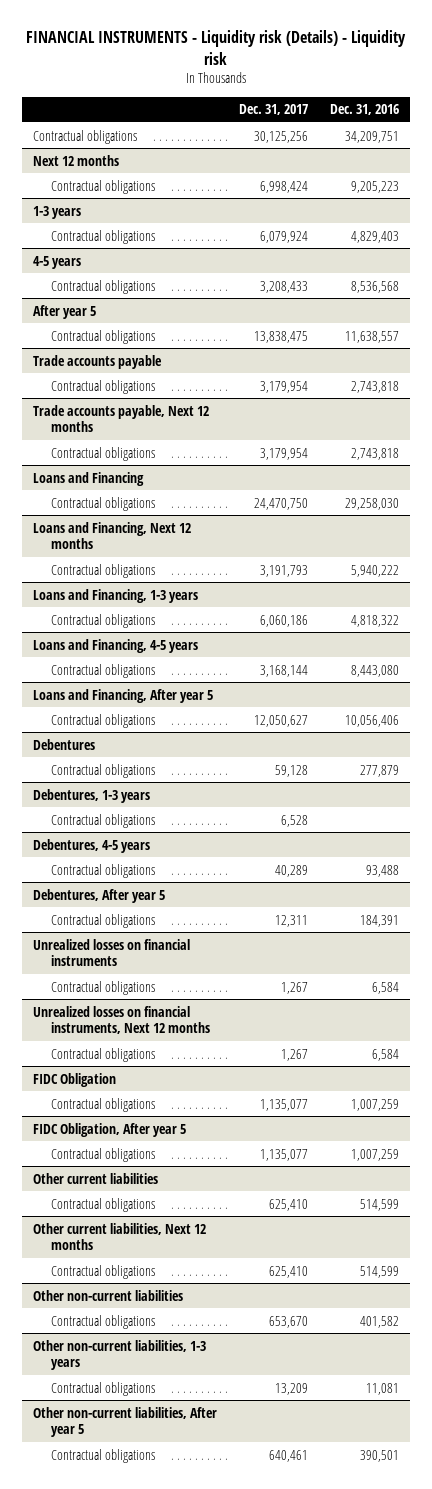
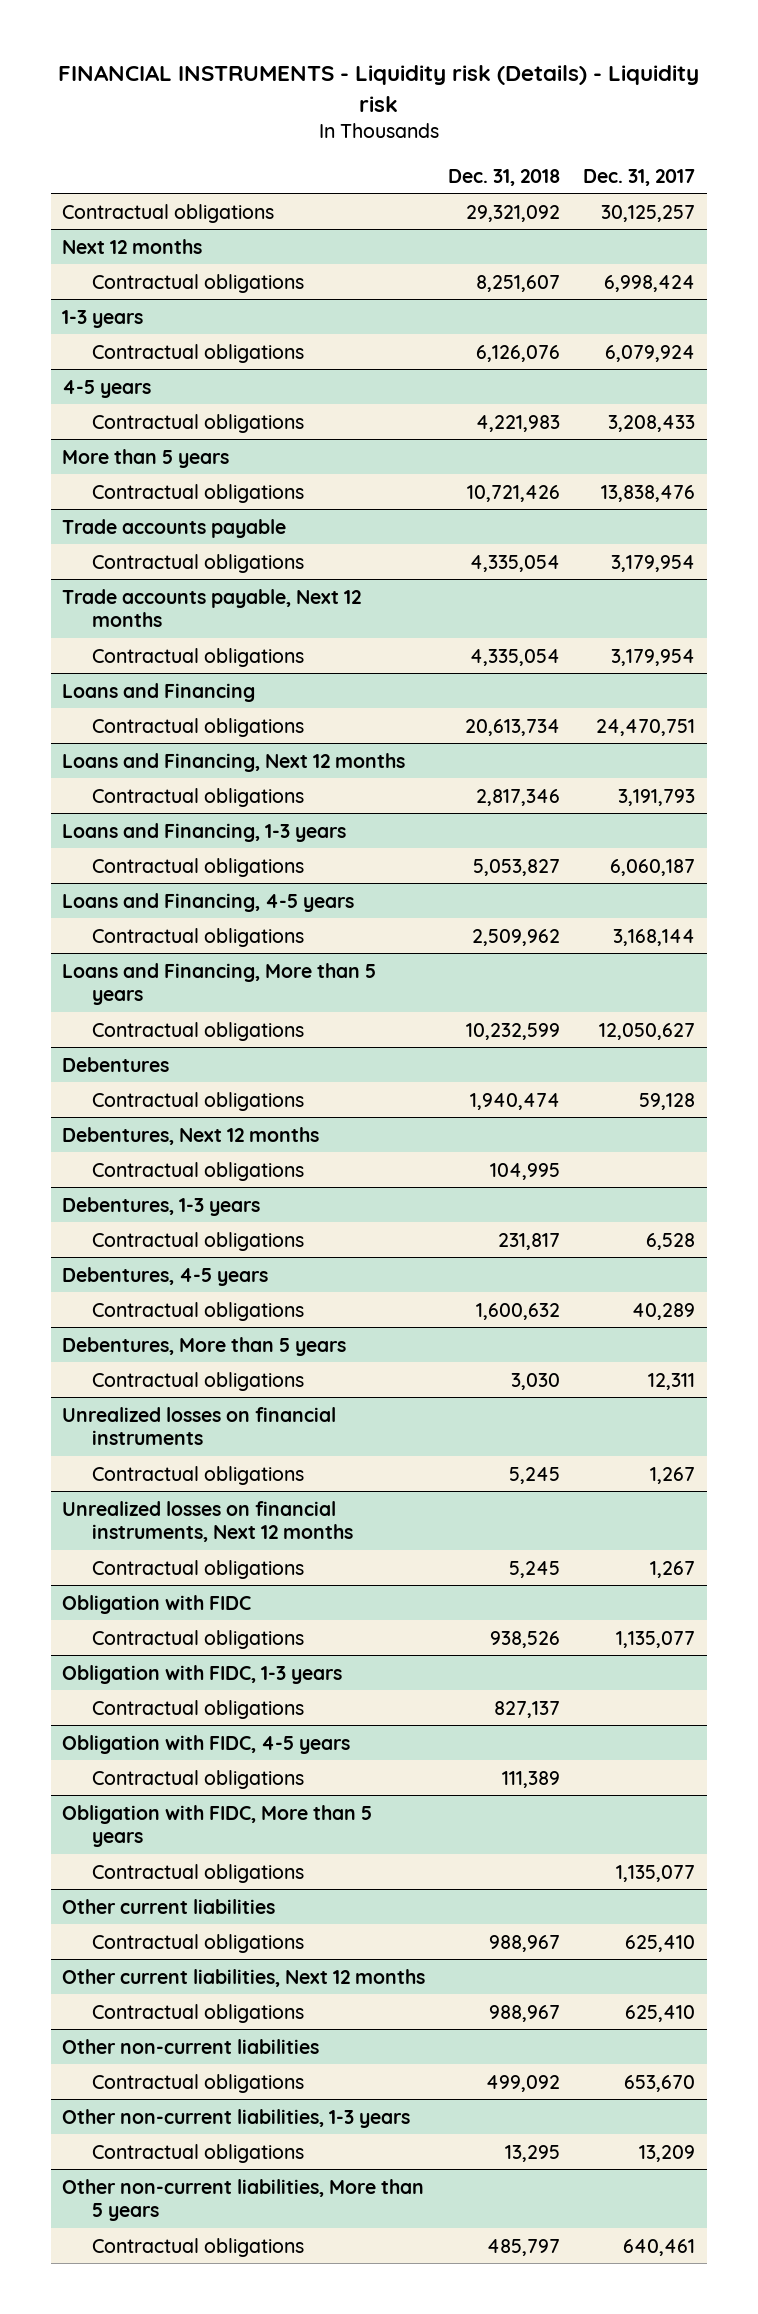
- | Dec. 31, 2017 | Dec. 31, 2016
+ | Dec. 31, 2018 | Dec. 31, 2017
- Contractual obligations | 30,125,256 | 34,209,751
+ Contractual obligations | 29,321,092 | 30,125,257
- After year 5
- Contractual obligations | 13,838,475 | 11,638,557
+ More than 5 years
+ Contractual obligations | 10,721,426 | 13,838,476
@ Loans and Financing
- Contractual obligations | 24,470,750 | 29,258,030
+ Contractual obligations | 20,613,734 | 24,470,751
@ Loans and Financing, 1-3 years
- Contractual obligations | 6,060,186 | 4,818,322
+ Contractual obligations | 5,053,827 | 6,060,187
- Loans and Financing, After year 5
+ Loans and Financing, More than 5 years
+ Debentures, Next 12 months
+ Contractual obligations | 104,995 |
- Debentures, After year 5
+ Debentures, More than 5 years
- FIDC Obligation
+ Obligation with FIDC
- FIDC Obligation, After year 5
+ Obligation with FIDC, 1-3 years
+ Contractual obligations | 827,137 |
+ Obligation with FIDC, 4-5 years
+ Contractual obligations | 111,389 |
+ Obligation with FIDC, More than 5 years
- Other non-current liabilities, After year 5
+ Other non-current liabilities, More than 5 years

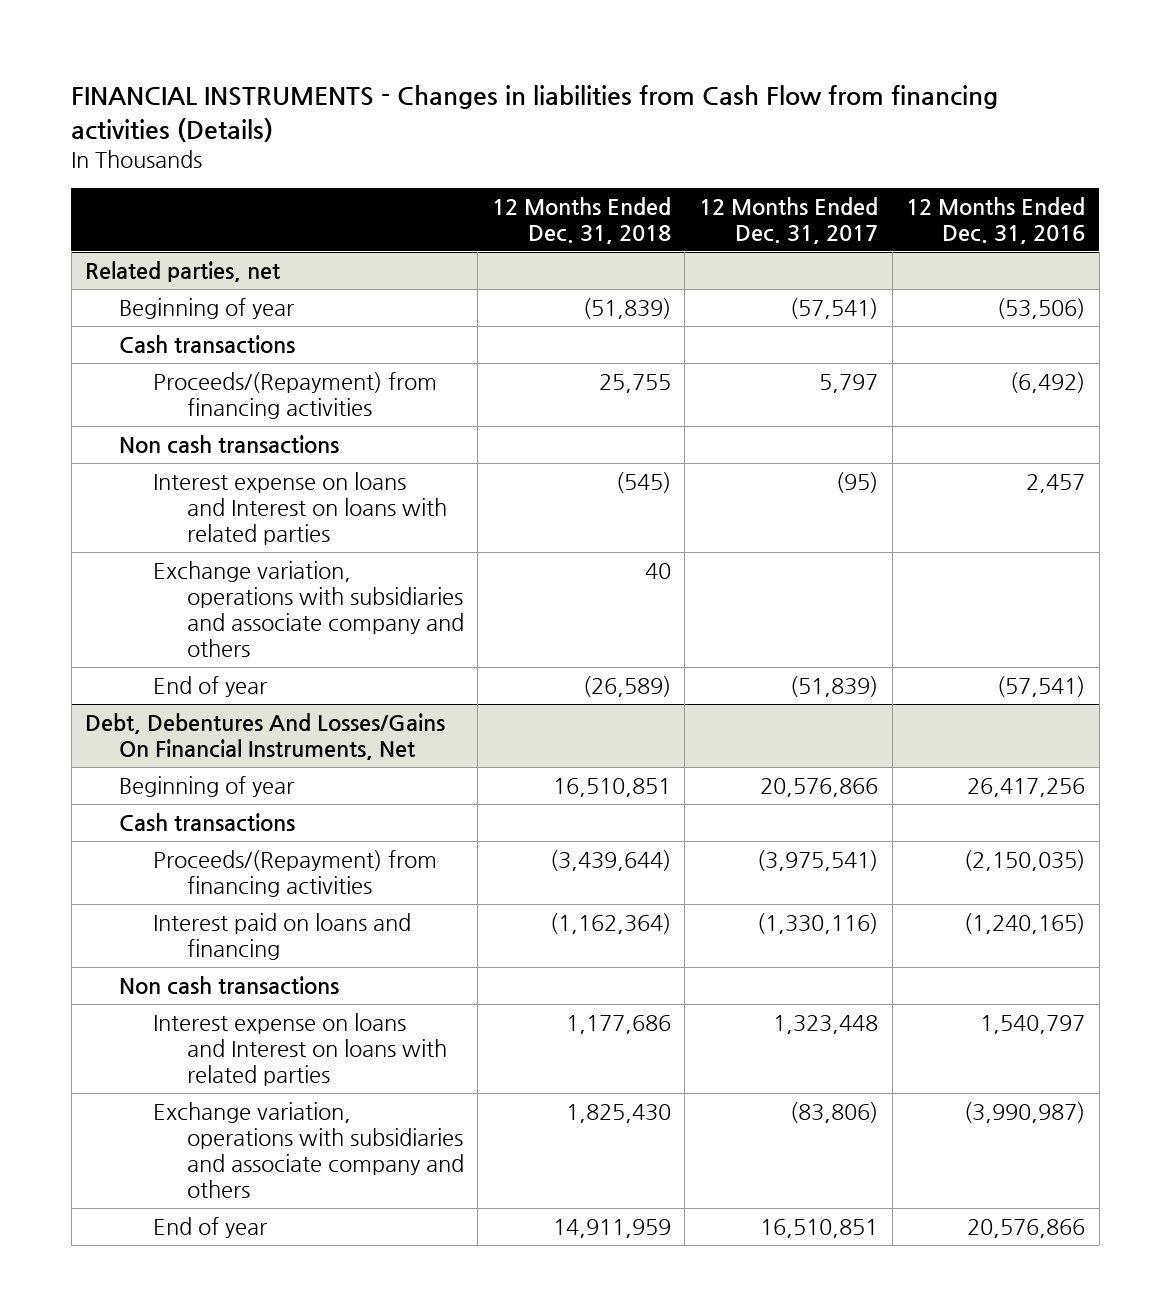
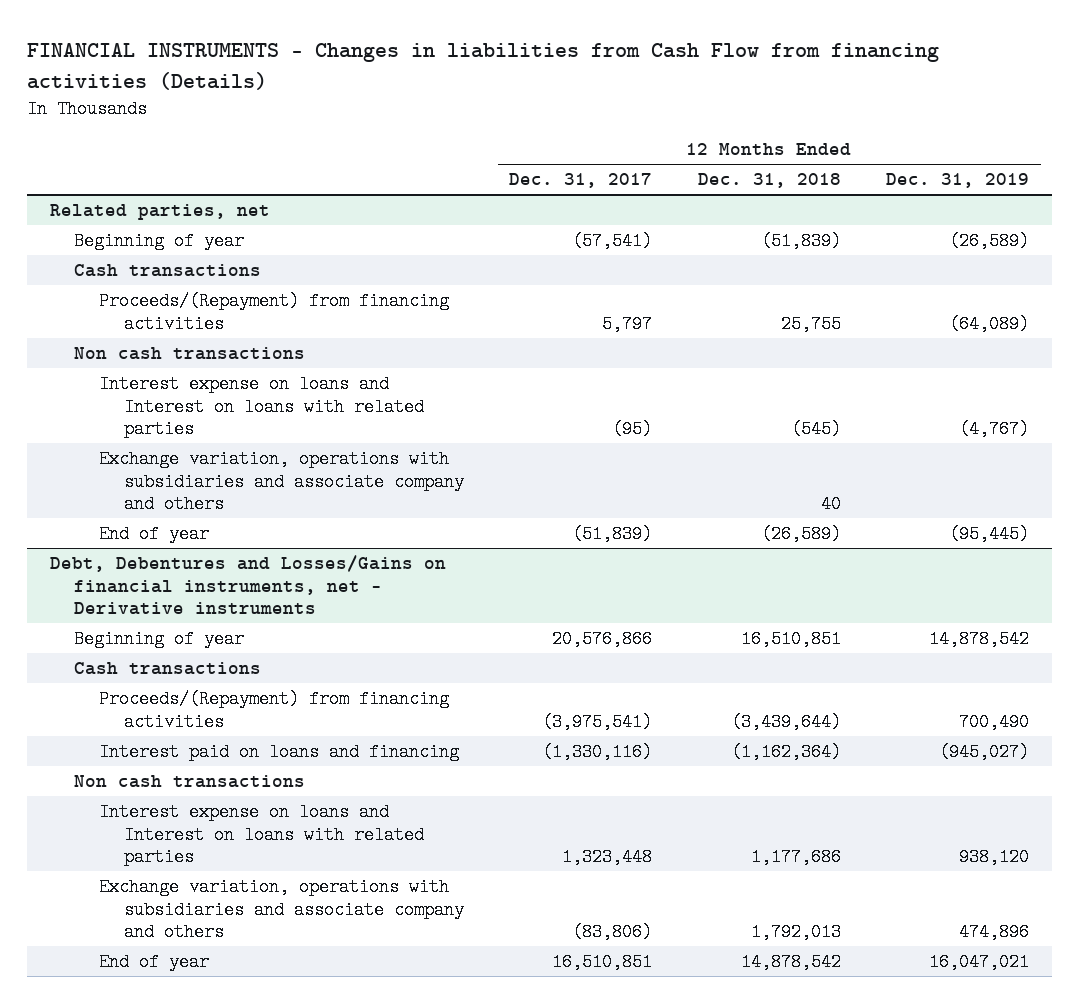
- | 12 Months Ended Dec. 31, 2018 | 12 Months Ended Dec. 31, 2017 | 12 Months Ended Dec. 31, 2016
+ | 12 Months Ended Dec. 31, 2017 | 12 Months Ended Dec. 31, 2018 | 12 Months Ended Dec. 31, 2019
- Debt, Debentures And Losses/Gains On Financial Instruments, Net
+ Debt, Debentures and Losses/Gains on financial instruments, net - Derivative instruments
- Exchange variation, operations with subsidiaries and associate company and others | 1,825,430 | (83,806) | (3,990,987)
- End of year | 14,911,959 | 16,510,851 | 20,576,866
+ Exchange variation, operations with subsidiaries and associate company and others | (83,806) | 1,792,013 | 474,896
+ End of year | 16,510,851 | 14,878,542 | 16,047,021

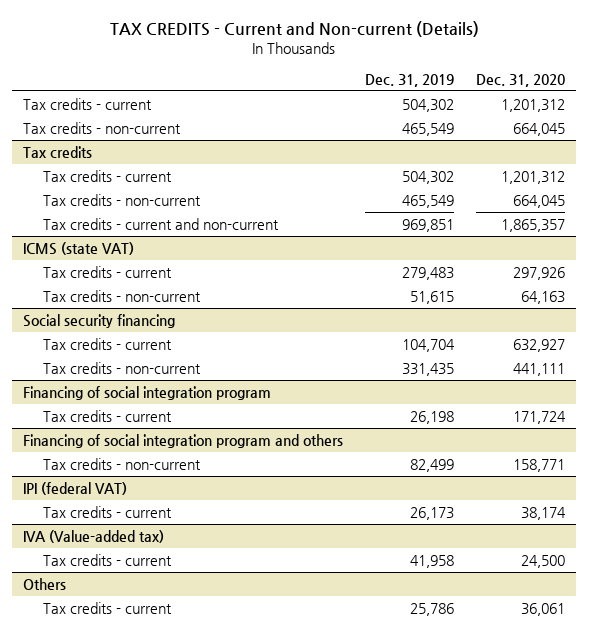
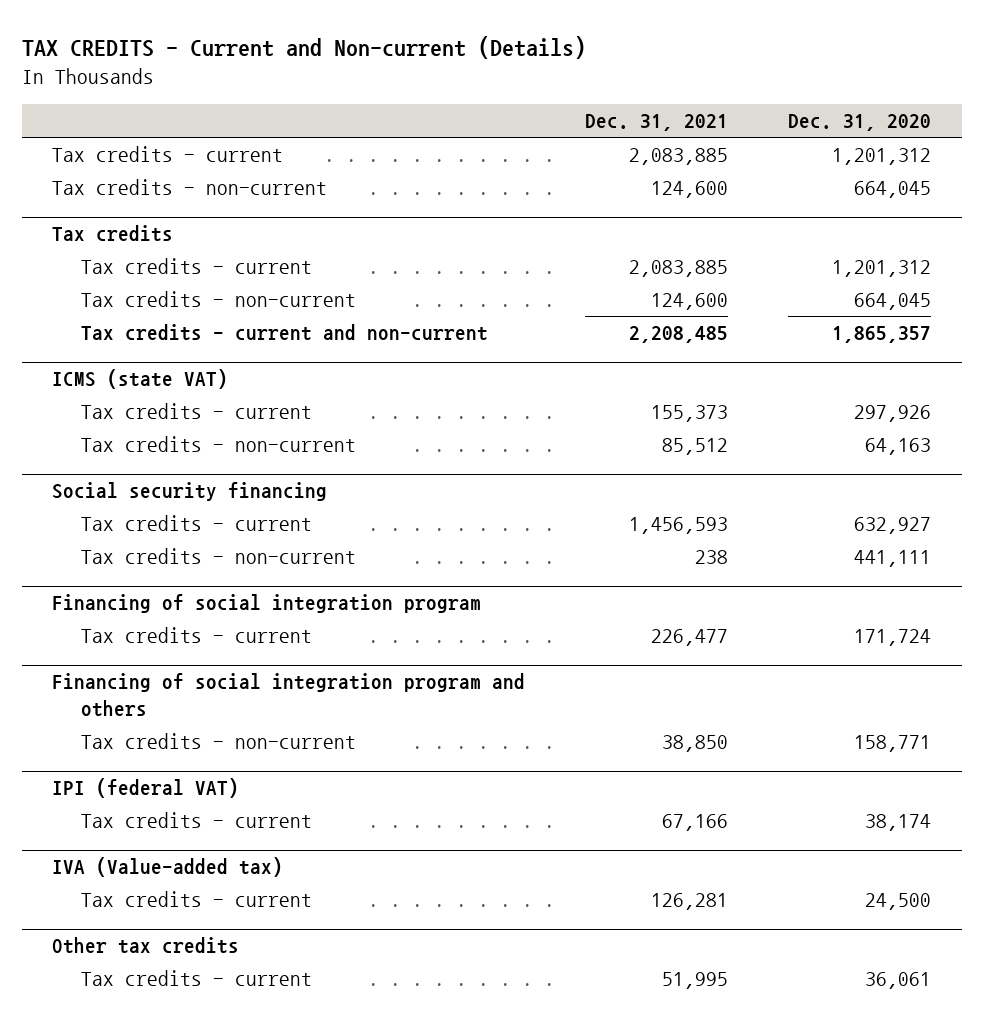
- | Dec. 31, 2019 | Dec. 31, 2020
+ | Dec. 31, 2021 | Dec. 31, 2020
- Others
+ Other tax credits

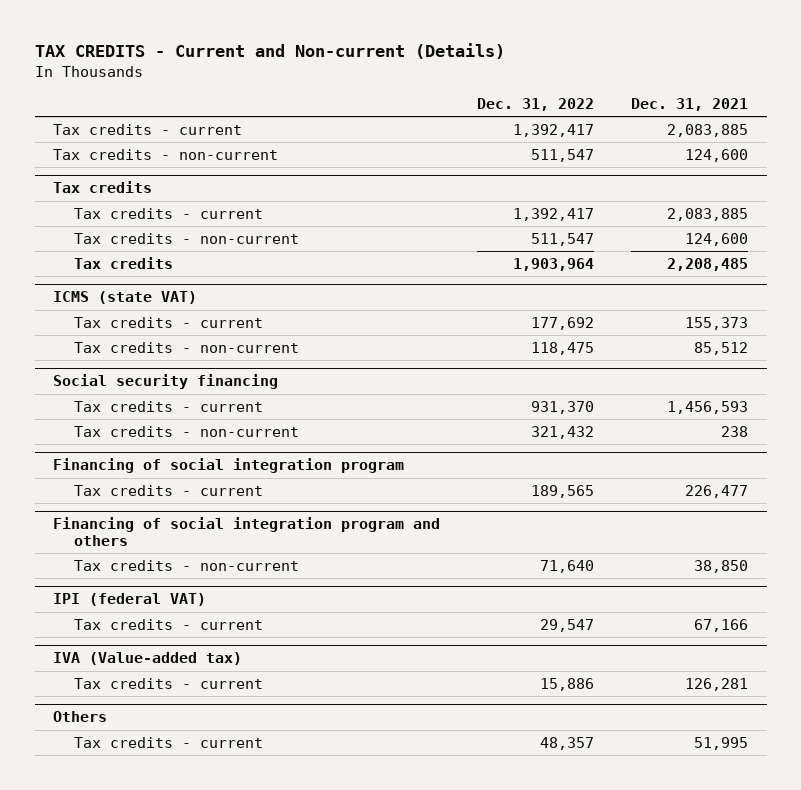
- | Dec. 31, 2021 | Dec. 31, 2020
+ | Dec. 31, 2022 | Dec. 31, 2021
@ Tax credits
- Tax credits - current and non-current | 2,208,485 | 1,865,357
+ Tax credits | 1,903,964 | 2,208,485
- Other tax credits
+ Others

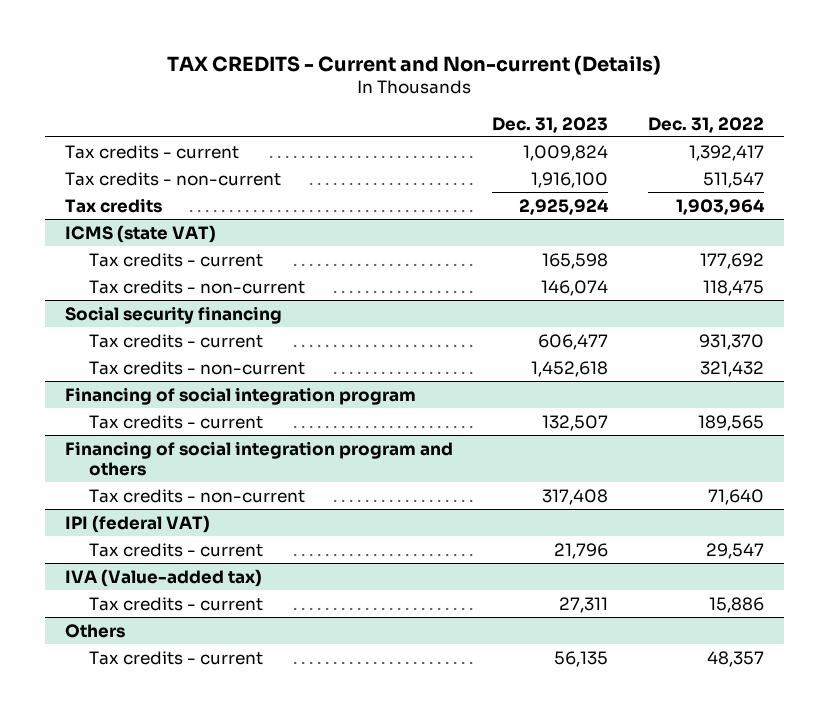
- | Dec. 31, 2022 | Dec. 31, 2021
+ | Dec. 31, 2023 | Dec. 31, 2022
- Tax credits
- Tax credits - current | 1,392,417 | 2,083,885
- Tax credits - non-current | 511,547 | 124,600

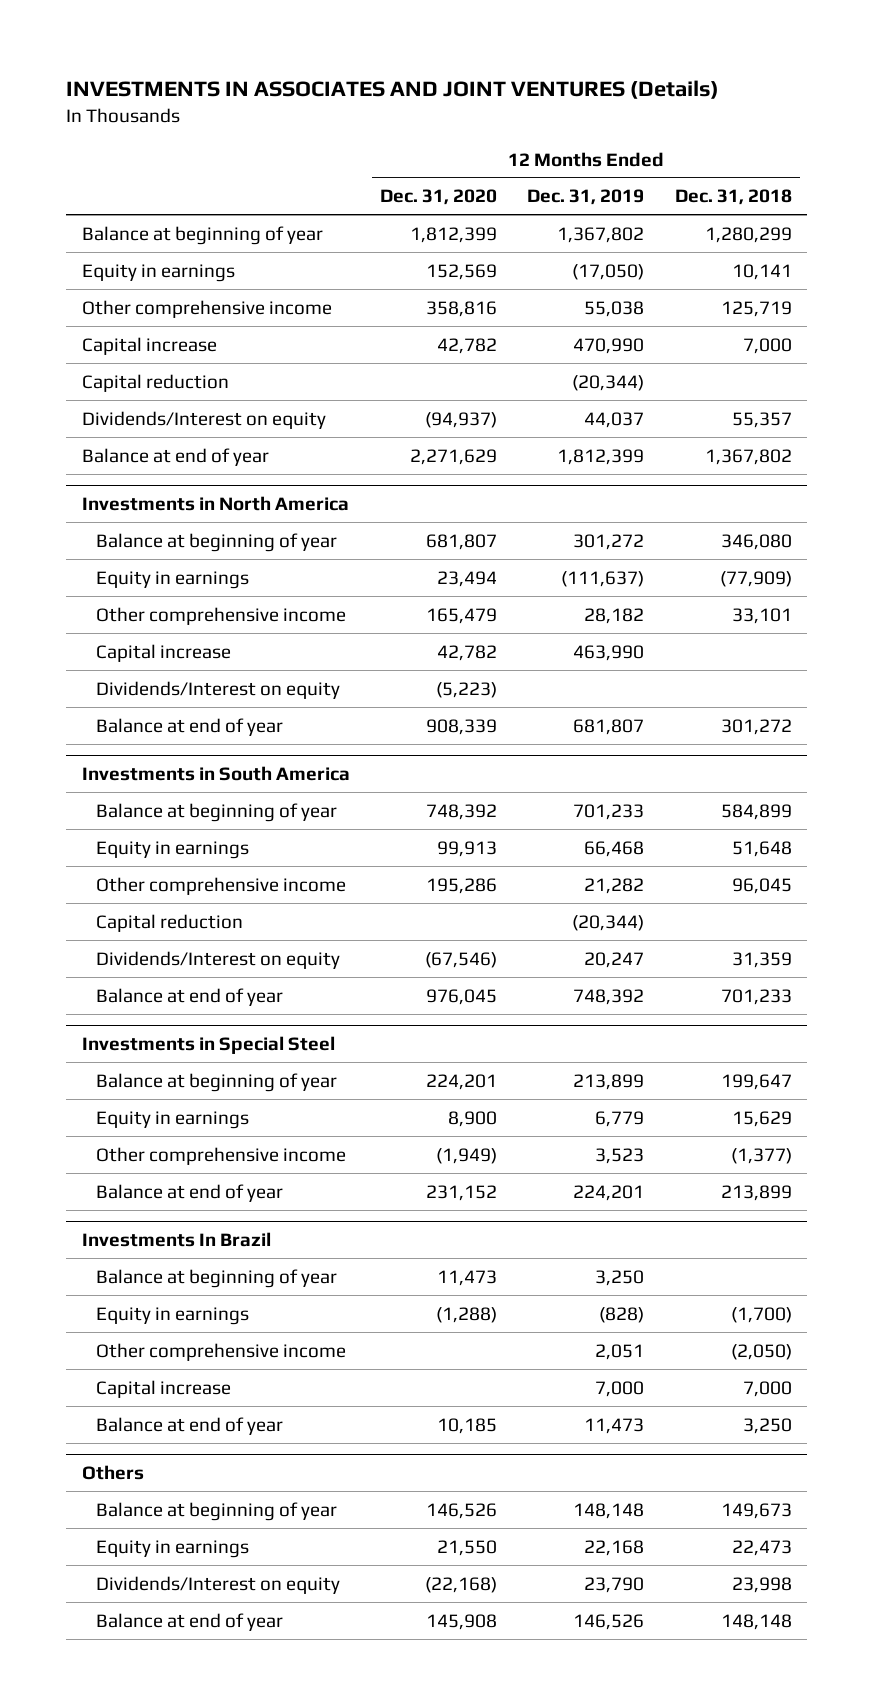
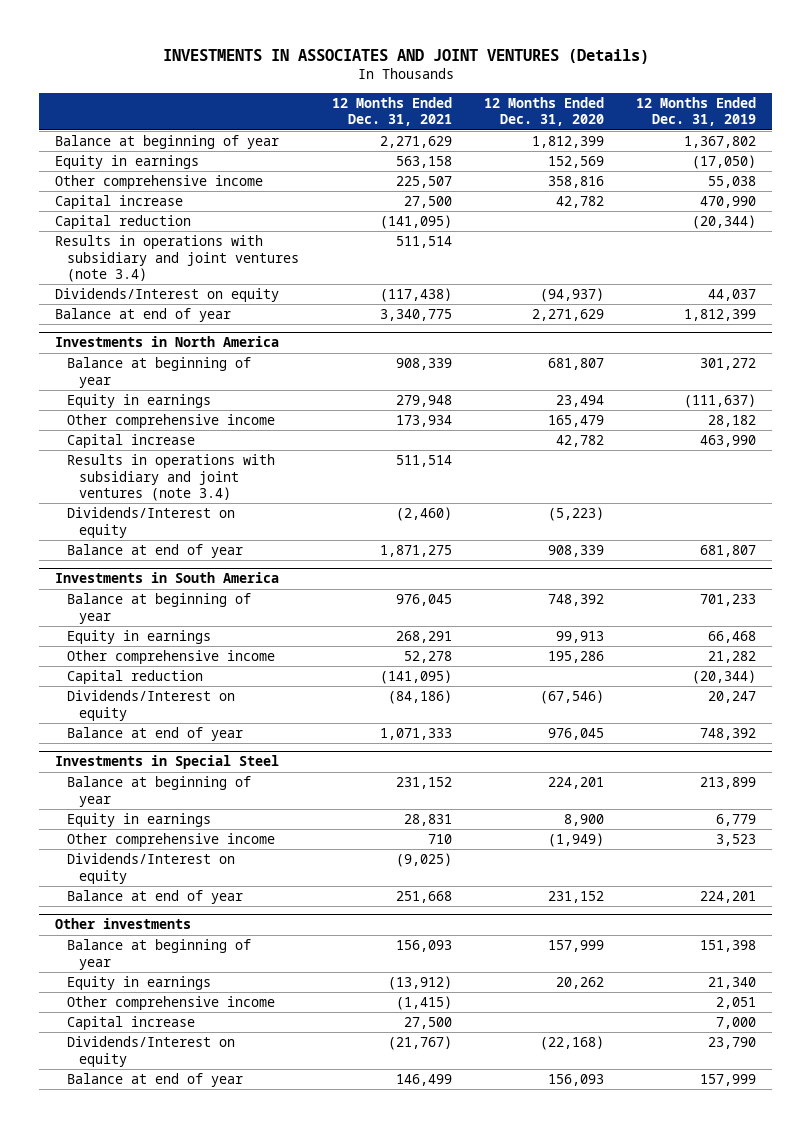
- | 12 Months Ended Dec. 31, 2020 | 12 Months Ended Dec. 31, 2019 | 12 Months Ended Dec. 31, 2018
+ | 12 Months Ended Dec. 31, 2021 | 12 Months Ended Dec. 31, 2020 | 12 Months Ended Dec. 31, 2019
+ Results in operations with subsidiary and joint ventures (note 3.4) | 511,514 | |
@ Investments in North America
+ Results in operations with subsidiary and joint ventures (note 3.4) | 511,514 | |
@ Investments in Special Steel
+ Dividends/Interest on equity | (9,025) | |
- Investments In Brazil
- Balance at beginning of year | 11,473 | 3,250 |
- Equity in earnings | (1,288) | (828) | (1,700)
+ Other investments
+ Balance at beginning of year | 156,093 | 157,999 | 151,398
+ Equity in earnings | (13,912) | 20,262 | 21,340
- Balance at end of year | 10,185 | 11,473 | 3,250
- Others
- Balance at beginning of year | 146,526 | 148,148 | 149,673
- Equity in earnings | 21,550 | 22,168 | 22,473
- Balance at end of year | 145,908 | 146,526 | 148,148
+ Balance at end of year | 146,499 | 156,093 | 157,999

